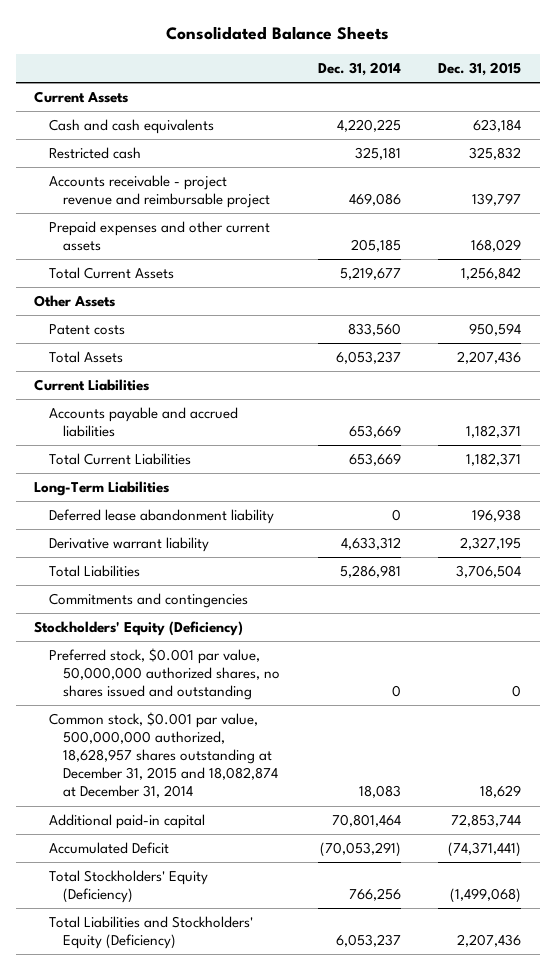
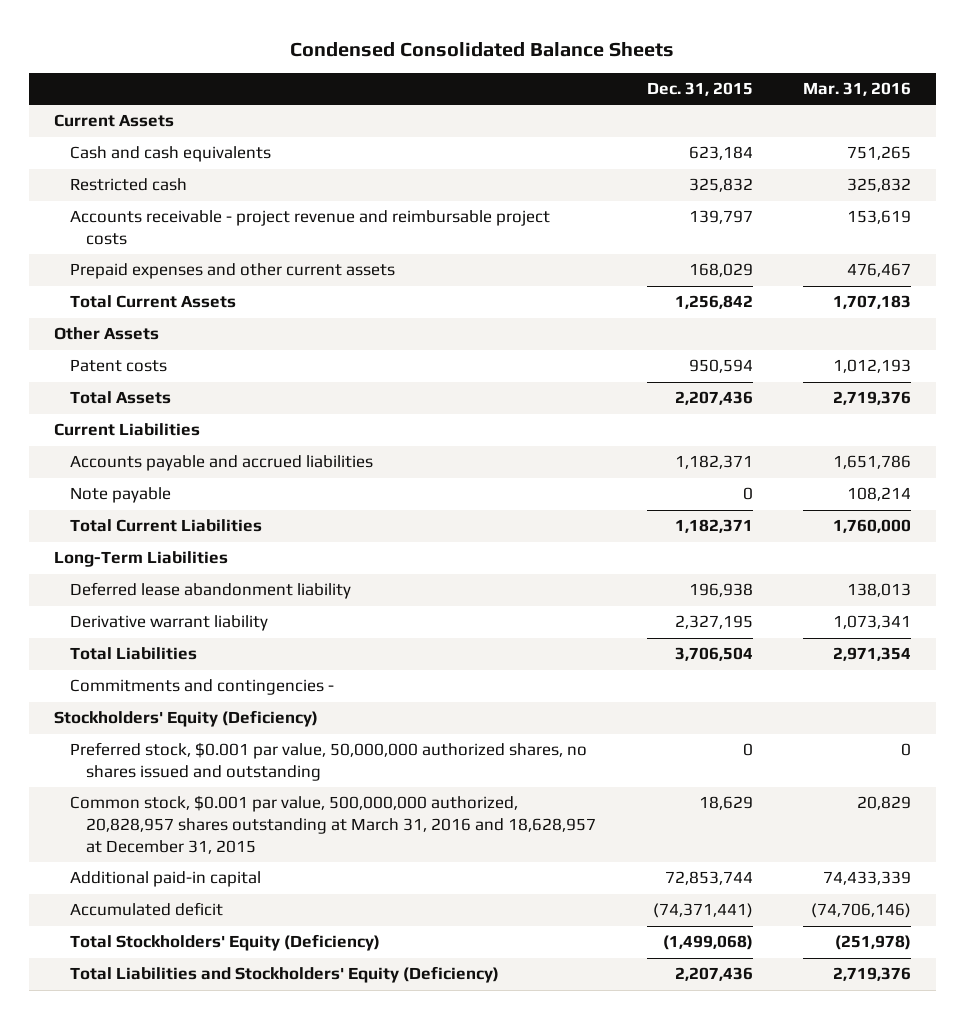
- Consolidated Balance Sheets
+ Condensed Consolidated Balance Sheets
- | Dec. 31, 2014 | Dec. 31, 2015
+ | Dec. 31, 2015 | Mar. 31, 2016
- Accounts receivable - project revenue and reimbursable project | 469,086 | 139,797
+ Accounts receivable - project revenue and reimbursable project costs | 139,797 | 153,619
+ Note payable | 0 | 108,214
- Commitments and contingencies
+ Commitments and contingencies -
- Common stock, $0.001 par value, 500,000,000 authorized, 18,628,957 shares outstanding at December 31, 2015 and 18,082,874 at December 31, 2014 | 18,083 | 18,629
+ Common stock, $0.001 par value, 500,000,000 authorized, 20,828,957 shares outstanding at March 31, 2016 and 18,628,957 at December 31, 2015 | 18,629 | 20,829
- Accumulated Deficit | (70,053,291) | (74,371,441)
+ Accumulated deficit | (74,371,441) | (74,706,146)

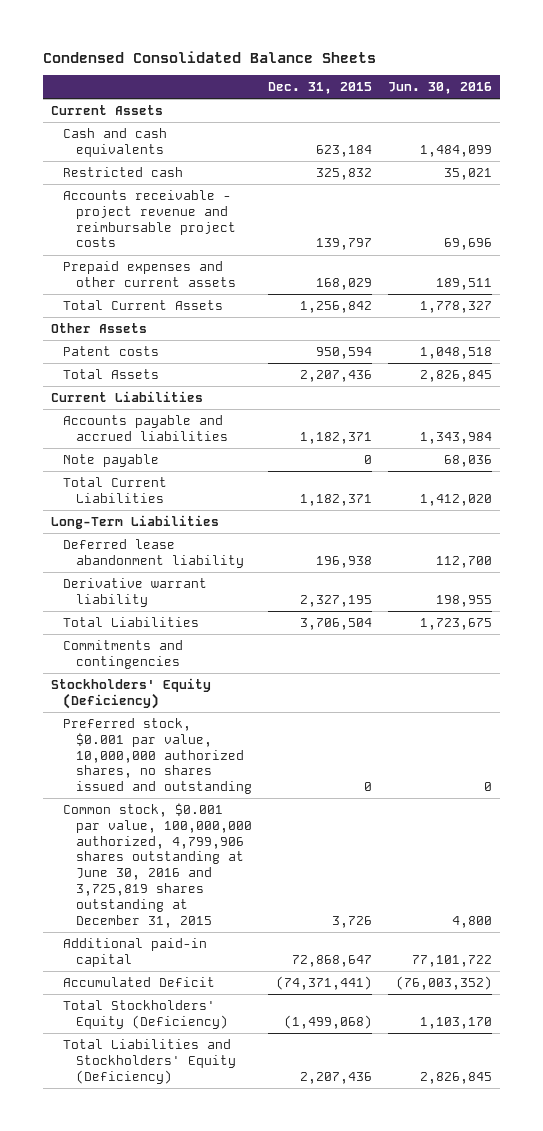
- | Dec. 31, 2015 | Mar. 31, 2016
+ | Dec. 31, 2015 | Jun. 30, 2016
- Commitments and contingencies -
+ Commitments and contingencies
- Preferred stock, $0.001 par value, 50,000,000 authorized shares, no shares issued and outstanding | 0 | 0
- Common stock, $0.001 par value, 500,000,000 authorized, 20,828,957 shares outstanding at March 31, 2016 and 18,628,957 at December 31, 2015 | 18,629 | 20,829
- Additional paid-in capital | 72,853,744 | 74,433,339
- Accumulated deficit | (74,371,441) | (74,706,146)
+ Preferred stock, $0.001 par value, 10,000,000 authorized shares, no shares issued and outstanding | 0 | 0
+ Common stock, $0.001 par value, 100,000,000 authorized, 4,799,906 shares outstanding at June 30, 2016 and 3,725,819 shares outstanding at December 31, 2015 | 3,726 | 4,800
+ Additional paid-in capital | 72,868,647 | 77,101,722
+ Accumulated Deficit | (74,371,441) | (76,003,352)

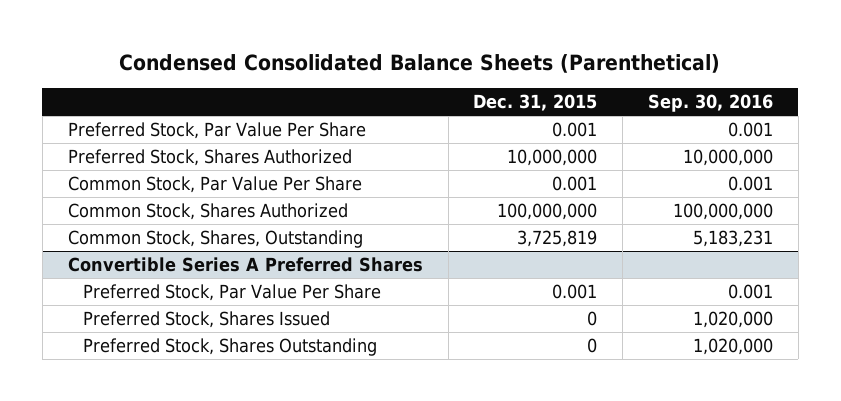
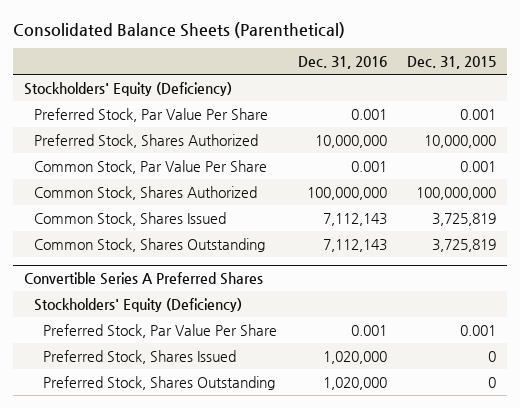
- Condensed Consolidated Balance Sheets (Parenthetical)
+ Consolidated Balance Sheets (Parenthetical)
- | Dec. 31, 2015 | Sep. 30, 2016
+ | Dec. 31, 2016 | Dec. 31, 2015
+ Stockholders' Equity (Deficiency)
- Common Stock, Shares, Outstanding | 3,725,819 | 5,183,231
+ Common Stock, Shares Issued | 7,112,143 | 3,725,819
+ Common Stock, Shares Outstanding | 7,112,143 | 3,725,819
@ Convertible Series A Preferred Shares
+ Stockholders' Equity (Deficiency)

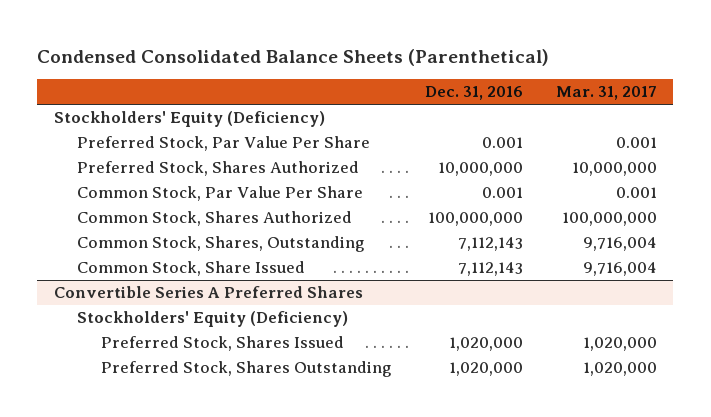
- Consolidated Balance Sheets (Parenthetical)
+ Condensed Consolidated Balance Sheets (Parenthetical)
- | Dec. 31, 2016 | Dec. 31, 2015
+ | Dec. 31, 2016 | Mar. 31, 2017
- Common Stock, Shares Issued | 7,112,143 | 3,725,819
- Common Stock, Shares Outstanding | 7,112,143 | 3,725,819
+ Common Stock, Shares, Outstanding | 7,112,143 | 9,716,004
+ Common Stock, Share Issued | 7,112,143 | 9,716,004
@ Convertible Series A Preferred Shares
- Preferred Stock, Par Value Per Share | 0.001 | 0.001

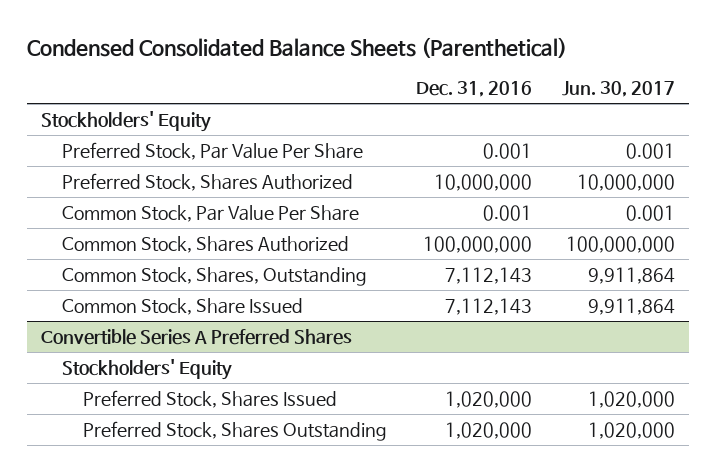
- | Dec. 31, 2016 | Mar. 31, 2017
+ | Dec. 31, 2016 | Jun. 30, 2017
- Stockholders' Equity (Deficiency)
+ Stockholders' Equity
@ Convertible Series A Preferred Shares
- Stockholders' Equity (Deficiency)
+ Stockholders' Equity

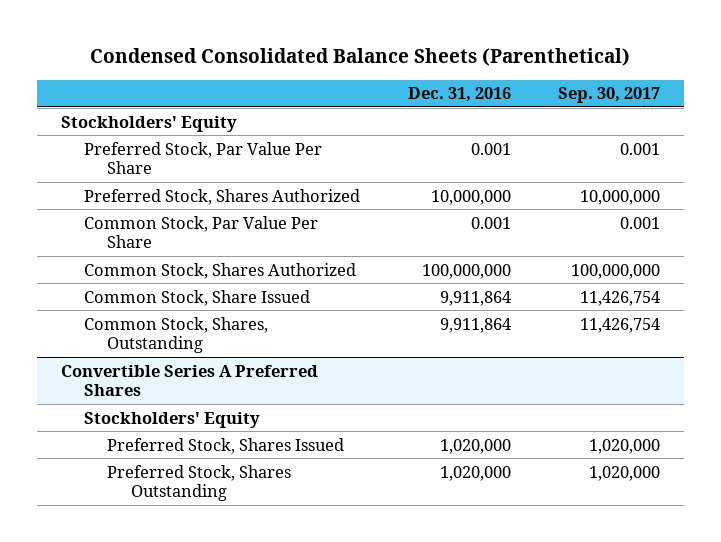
- | Dec. 31, 2016 | Jun. 30, 2017
+ | Dec. 31, 2016 | Sep. 30, 2017
- Common Stock, Shares, Outstanding | 7,112,143 | 9,911,864
- Common Stock, Share Issued | 7,112,143 | 9,911,864
+ Common Stock, Share Issued | 9,911,864 | 11,426,754
+ Common Stock, Shares, Outstanding | 9,911,864 | 11,426,754

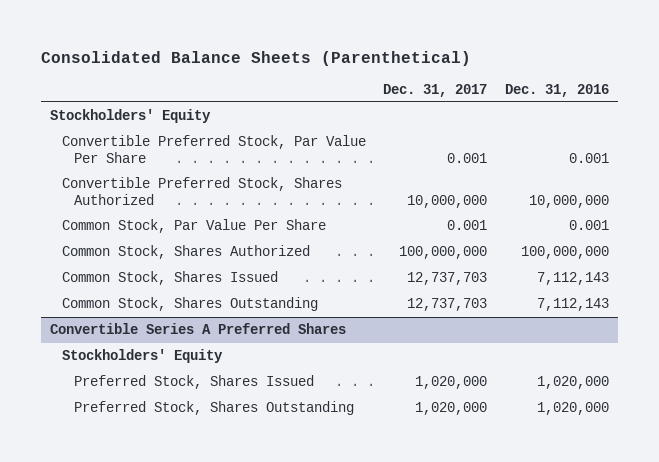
- Condensed Consolidated Balance Sheets (Parenthetical)
+ Consolidated Balance Sheets (Parenthetical)
- | Dec. 31, 2016 | Sep. 30, 2017
+ | Dec. 31, 2017 | Dec. 31, 2016
- Preferred Stock, Par Value Per Share | 0.001 | 0.001
- Preferred Stock, Shares Authorized | 10,000,000 | 10,000,000
+ Convertible Preferred Stock, Par Value Per Share | 0.001 | 0.001
+ Convertible Preferred Stock, Shares Authorized | 10,000,000 | 10,000,000
- Common Stock, Share Issued | 9,911,864 | 11,426,754
- Common Stock, Shares, Outstanding | 9,911,864 | 11,426,754
+ Common Stock, Shares Issued | 12,737,703 | 7,112,143
+ Common Stock, Shares Outstanding | 12,737,703 | 7,112,143

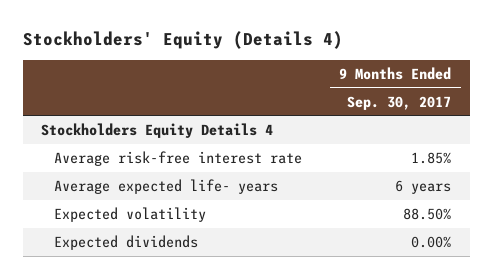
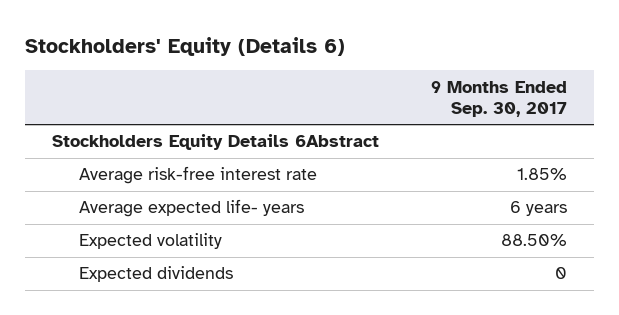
- Stockholders' Equity (Details 4)
+ Stockholders' Equity (Details 6)
- Stockholders Equity Details 4
+ Stockholders Equity Details 6Abstract
- Expected dividends | 0.00%
+ Expected dividends | 0

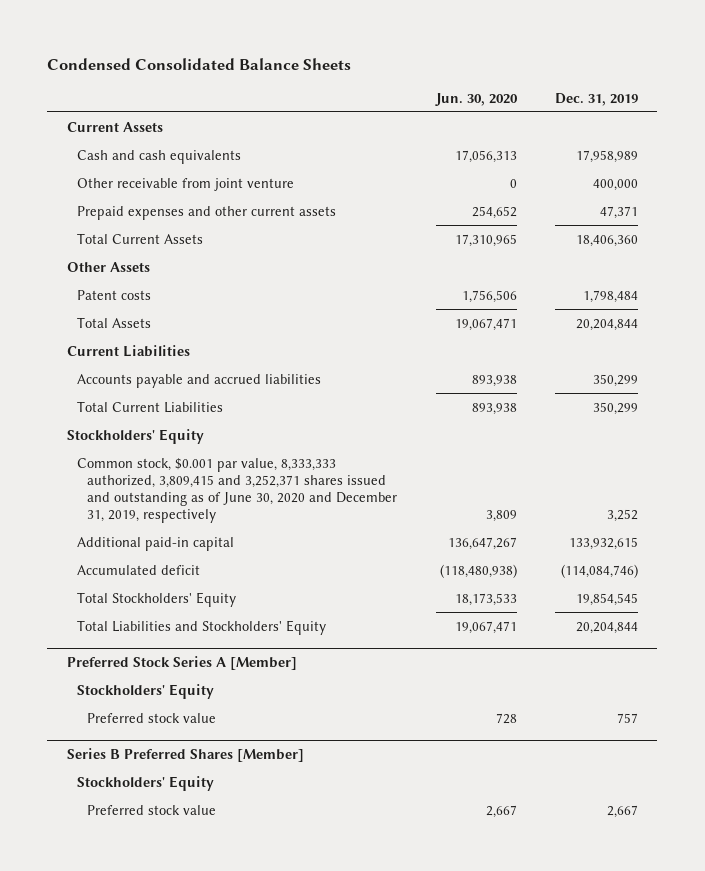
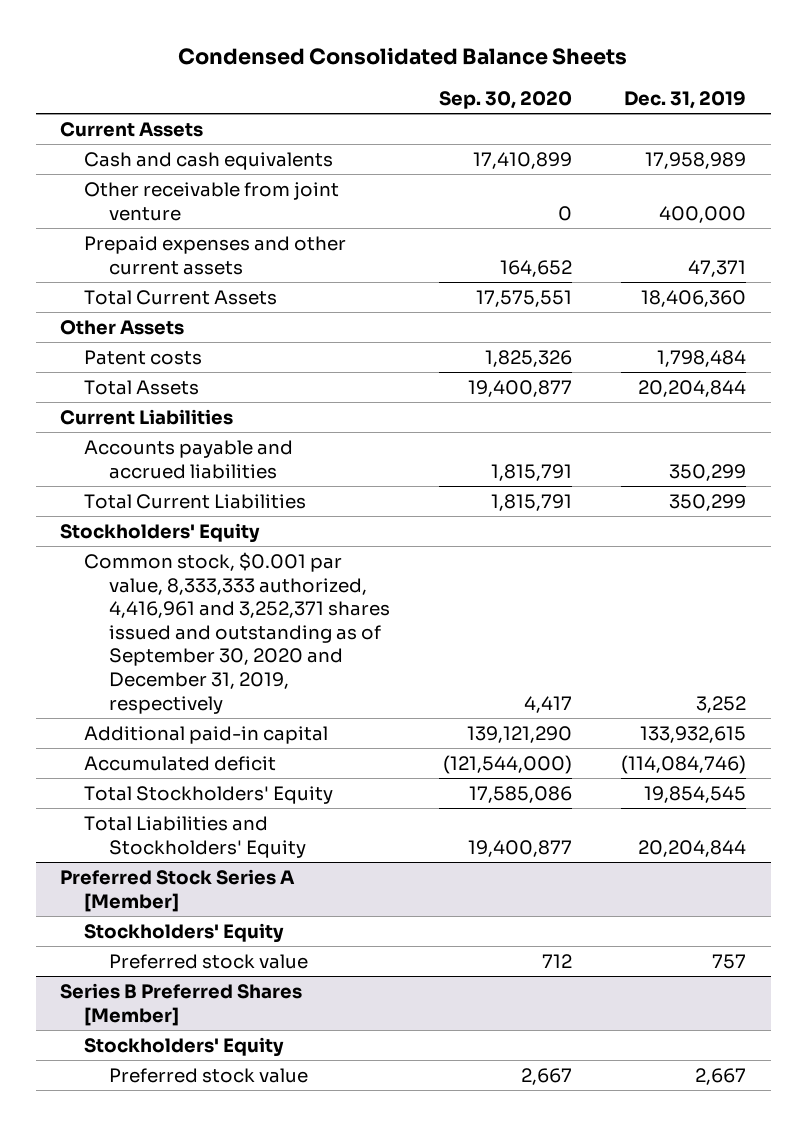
- | Jun. 30, 2020 | Dec. 31, 2019
+ | Sep. 30, 2020 | Dec. 31, 2019
- Common stock, $0.001 par value, 8,333,333 authorized, 3,809,415 and 3,252,371 shares issued and outstanding as of June 30, 2020 and December 31, 2019, respectively | 3,809 | 3,252
+ Common stock, $0.001 par value, 8,333,333 authorized, 4,416,961 and 3,252,371 shares issued and outstanding as of September 30, 2020 and December 31, 2019, respectively | 4,417 | 3,252

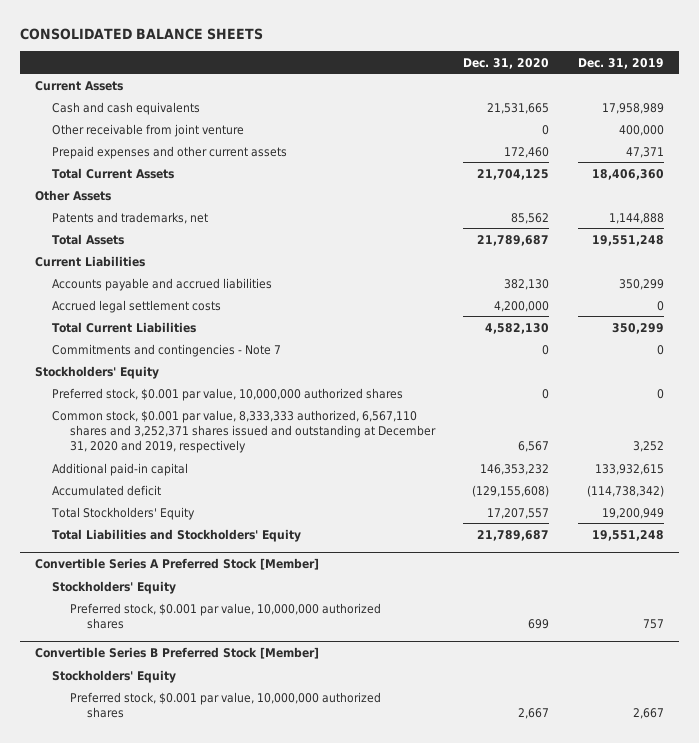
- Condensed Consolidated Balance Sheets
+ CONSOLIDATED BALANCE SHEETS
- | Sep. 30, 2020 | Dec. 31, 2019
+ | Dec. 31, 2020 | Dec. 31, 2019
- Patent costs | 1,825,326 | 1,798,484
- Total Assets | 19,400,877 | 20,204,844
+ Patents and trademarks, net | 85,562 | 1,144,888
+ Total Assets | 21,789,687 | 19,551,248
+ Accrued legal settlement costs | 4,200,000 | 0
+ Commitments and contingencies - Note 7 | 0 | 0
- Common stock, $0.001 par value, 8,333,333 authorized, 4,416,961 and 3,252,371 shares issued and outstanding as of September 30, 2020 and December 31, 2019, respectively | 4,417 | 3,252
+ Preferred stock, $0.001 par value, 10,000,000 authorized shares | 0 | 0
+ Common stock, $0.001 par value, 8,333,333 authorized, 6,567,110 shares and 3,252,371 shares issued and outstanding at December 31, 2020 and 2019, respectively | 6,567 | 3,252
- Accumulated deficit | (121,544,000) | (114,084,746)
- Total Stockholders' Equity | 17,585,086 | 19,854,545
- Total Liabilities and Stockholders' Equity | 19,400,877 | 20,204,844
- Preferred Stock Series A [Member]
+ Accumulated deficit | (129,155,608) | (114,738,342)
+ Total Stockholders' Equity | 17,207,557 | 19,200,949
+ Total Liabilities and Stockholders' Equity | 21,789,687 | 19,551,248
+ Convertible Series A Preferred Stock [Member]
- Preferred stock value | 712 | 757
- Series B Preferred Shares [Member]
+ Preferred stock, $0.001 par value, 10,000,000 authorized shares | 699 | 757
+ Convertible Series B Preferred Stock [Member]
- Preferred stock value | 2,667 | 2,667
+ Preferred stock, $0.001 par value, 10,000,000 authorized shares | 2,667 | 2,667

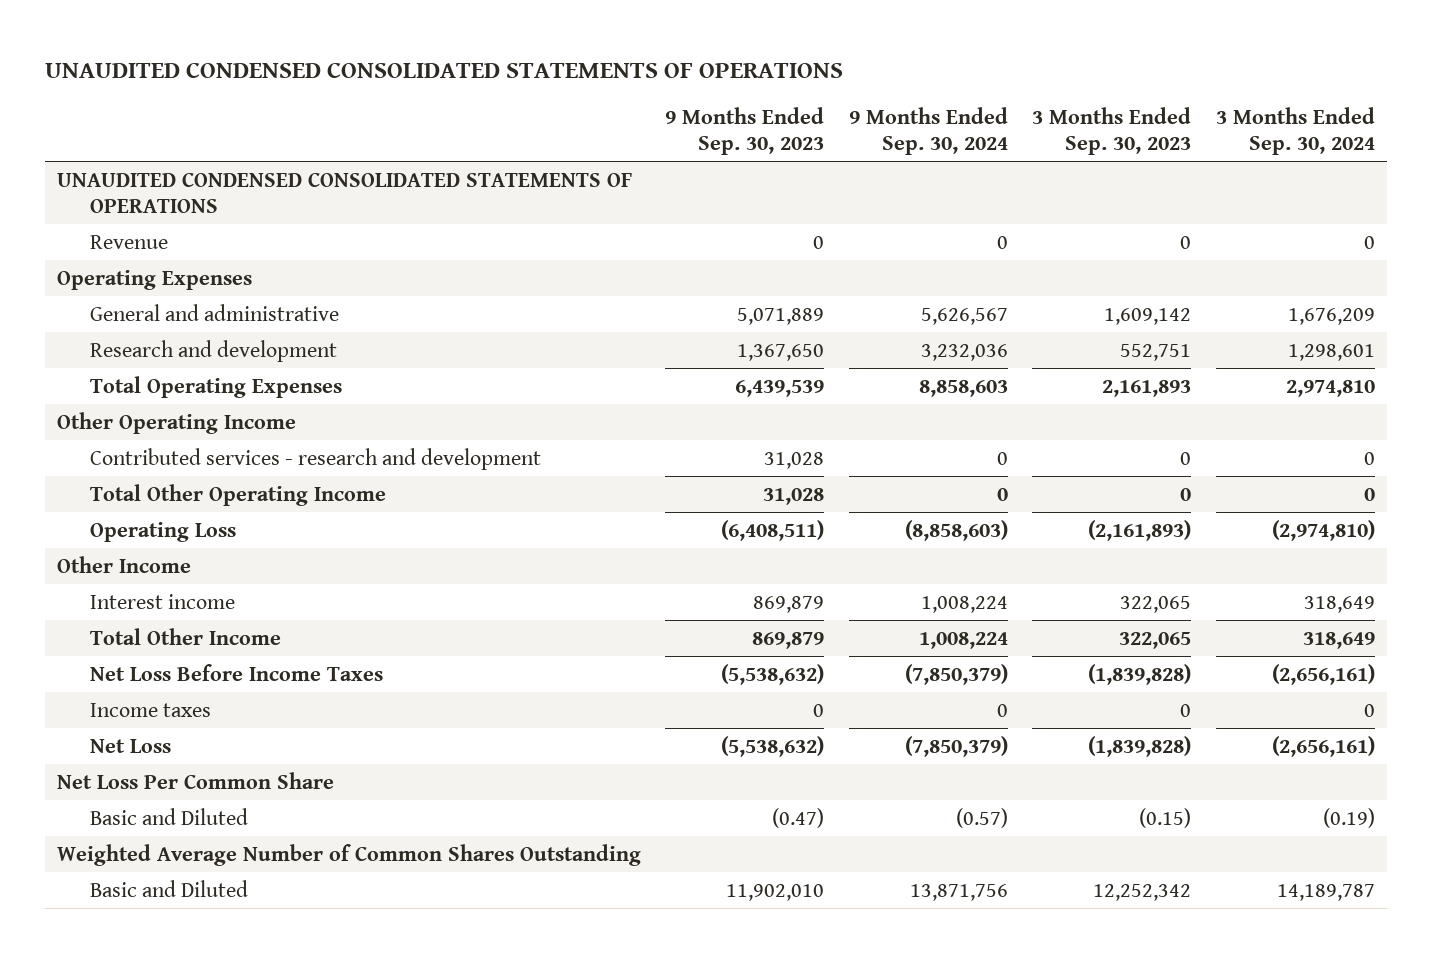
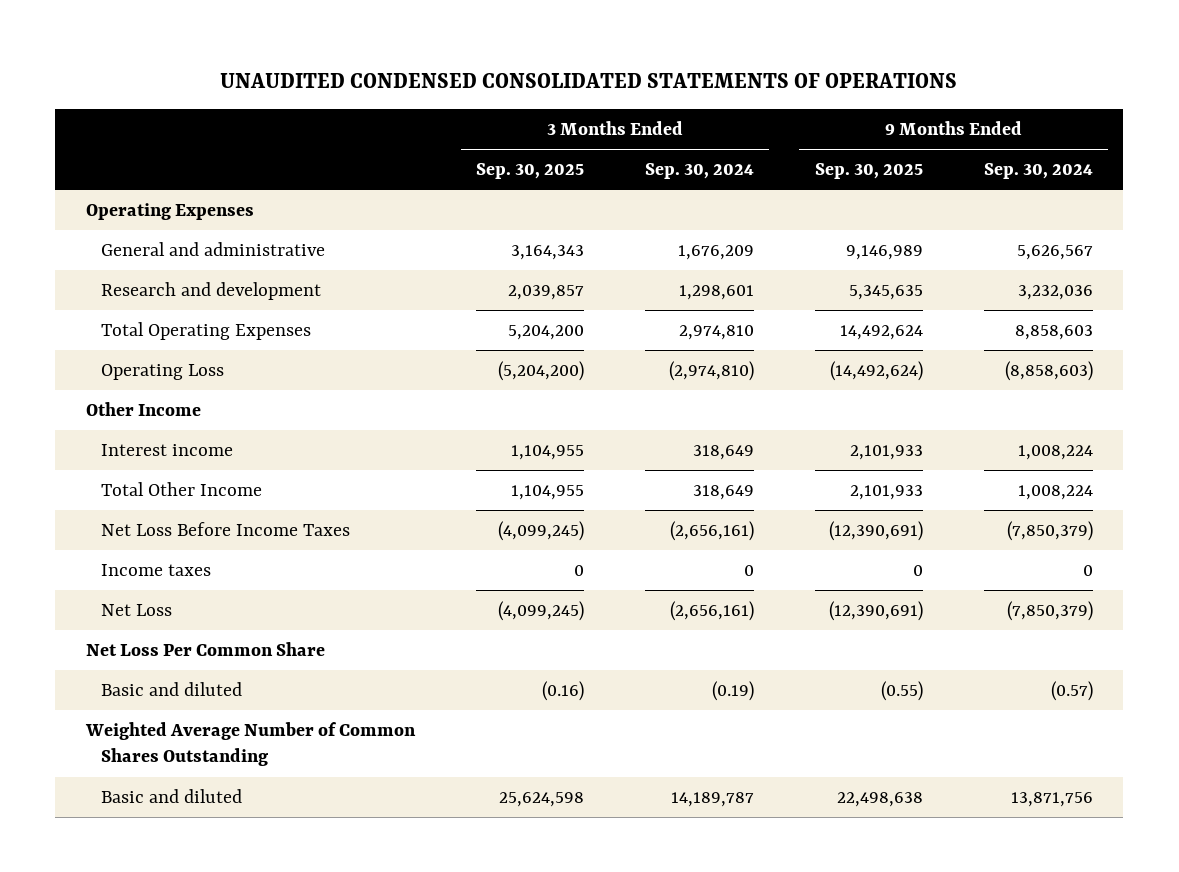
- | 9 Months Ended Sep. 30, 2023 | 9 Months Ended Sep. 30, 2024 | 3 Months Ended Sep. 30, 2023 | 3 Months Ended Sep. 30, 2024
+ | 3 Months Ended Sep. 30, 2025 | 3 Months Ended Sep. 30, 2024 | 9 Months Ended Sep. 30, 2025 | 9 Months Ended Sep. 30, 2024
- UNAUDITED CONDENSED CONSOLIDATED STATEMENTS OF OPERATIONS
- Revenue | 0 | 0 | 0 | 0
- Other Operating Income
- Contributed services - research and development | 31,028 | 0 | 0 | 0
- Total Other Operating Income | 31,028 | 0 | 0 | 0
- Basic and Diluted | (0.47) | (0.57) | (0.15) | (0.19)
+ Basic and diluted | (0.16) | (0.19) | (0.55) | (0.57)
- Basic and Diluted | 11,902,010 | 13,871,756 | 12,252,342 | 14,189,787
+ Basic and diluted | 25,624,598 | 14,189,787 | 22,498,638 | 13,871,756

